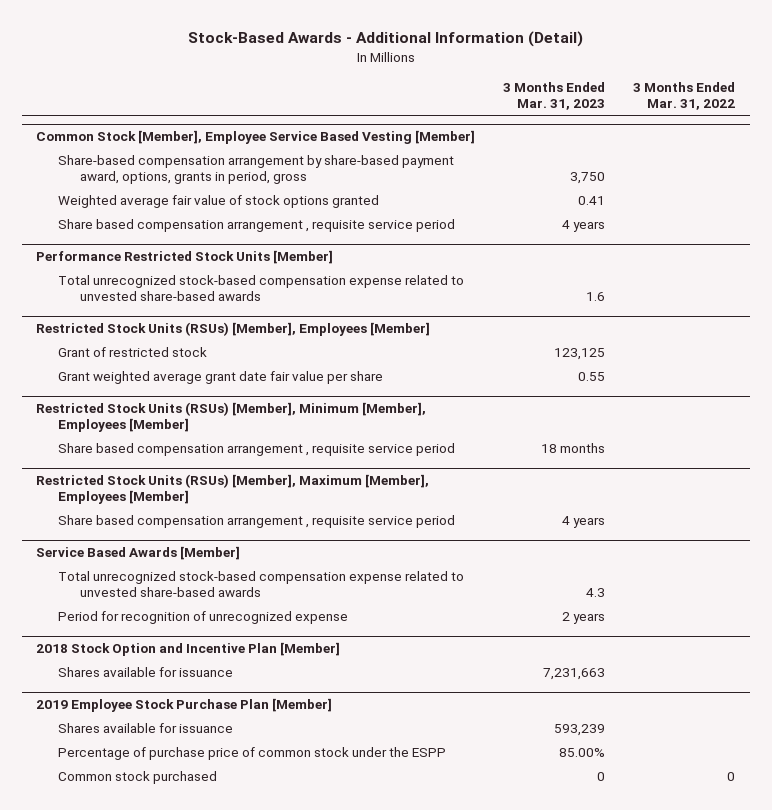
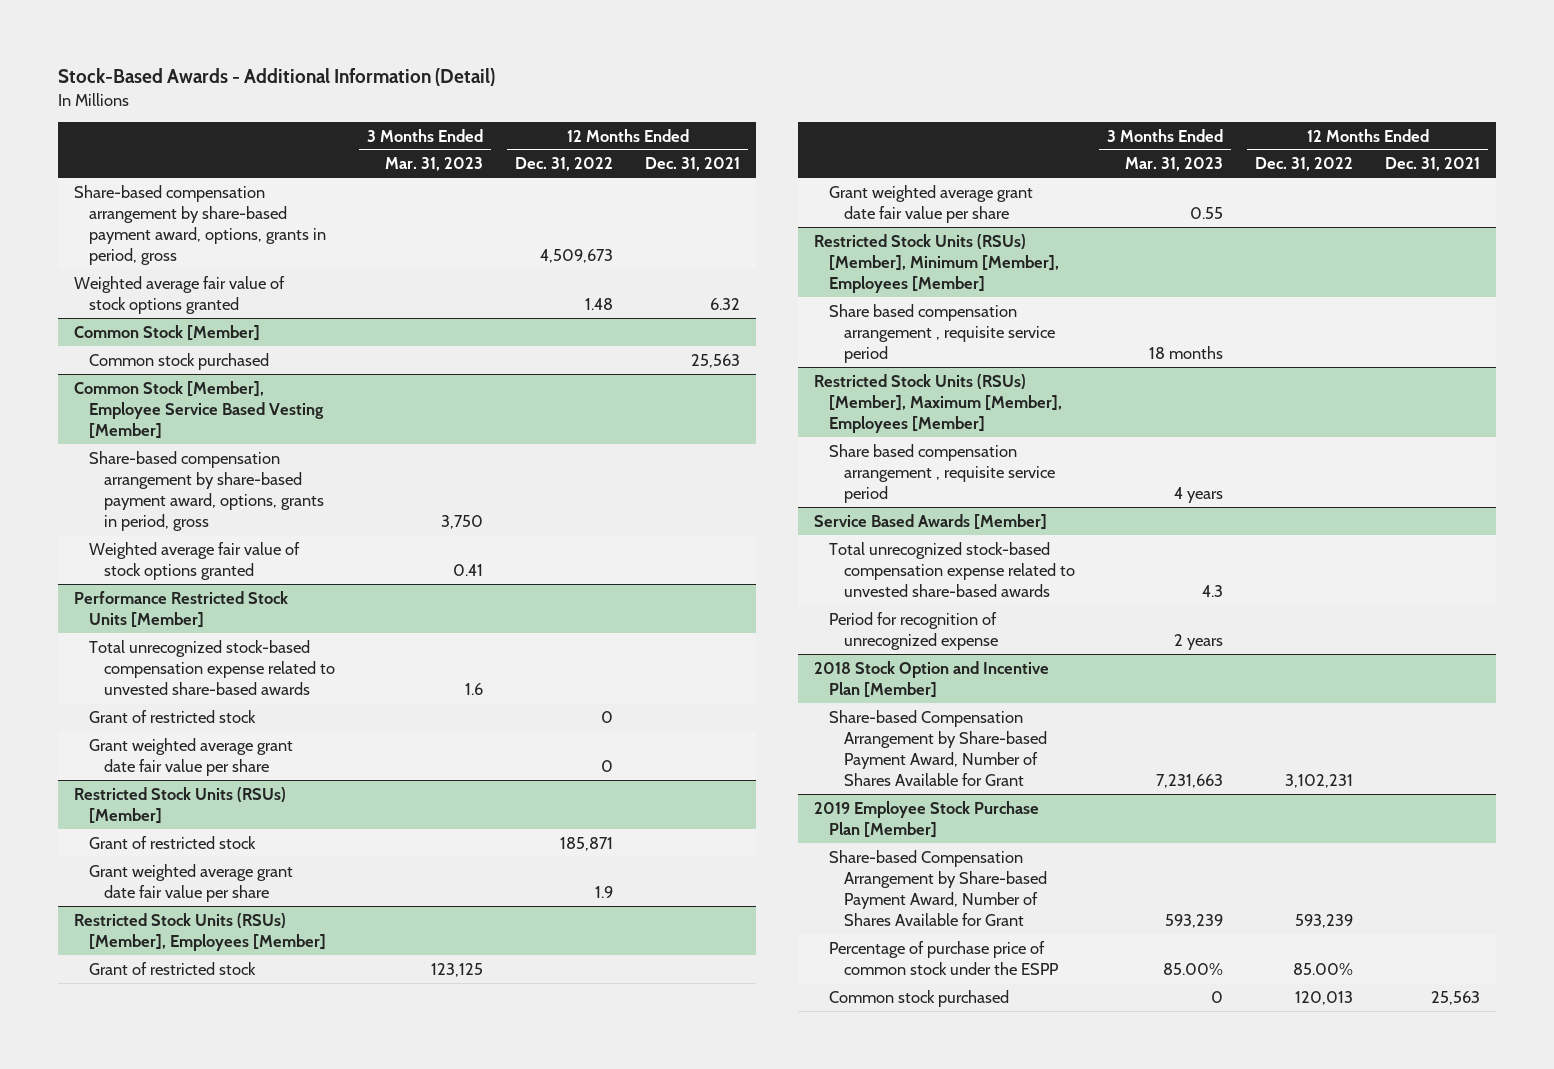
- | 3 Months Ended Mar. 31, 2023 | 3 Months Ended Mar. 31, 2022
+ | 3 Months Ended Mar. 31, 2023 | 12 Months Ended Dec. 31, 2022 | 12 Months Ended Dec. 31, 2021
+ Share-based compensation arrangement by share-based payment award, options, grants in period, gross | | 4,509,673 |
+ Weighted average fair value of stock options granted | | 1.48 | 6.32
+ Common Stock [Member]
+ Common stock purchased | | | 25,563
@ Common Stock [Member], Employee Service Based Vesting [Member]
- Share based compensation arrangement , requisite service period | 4 years |
@ Performance Restricted Stock Units [Member]
+ Grant of restricted stock | | 0 |
+ Grant weighted average grant date fair value per share | | 0 |
+ Restricted Stock Units (RSUs) [Member]
+ Grant of restricted stock | | 185,871 |
+ Grant weighted average grant date fair value per share | | 1.9 |
@ 2018 Stock Option and Incentive Plan [Member]
- Shares available for issuance | 7,231,663 |
+ Share-based Compensation Arrangement by Share-based Payment Award, Number of Shares Available for Grant | 7,231,663 | 3,102,231 |
@ 2019 Employee Stock Purchase Plan [Member]
- Shares available for issuance | 593,239 |
+ Share-based Compensation Arrangement by Share-based Payment Award, Number of Shares Available for Grant | 593,239 | 593,239 |

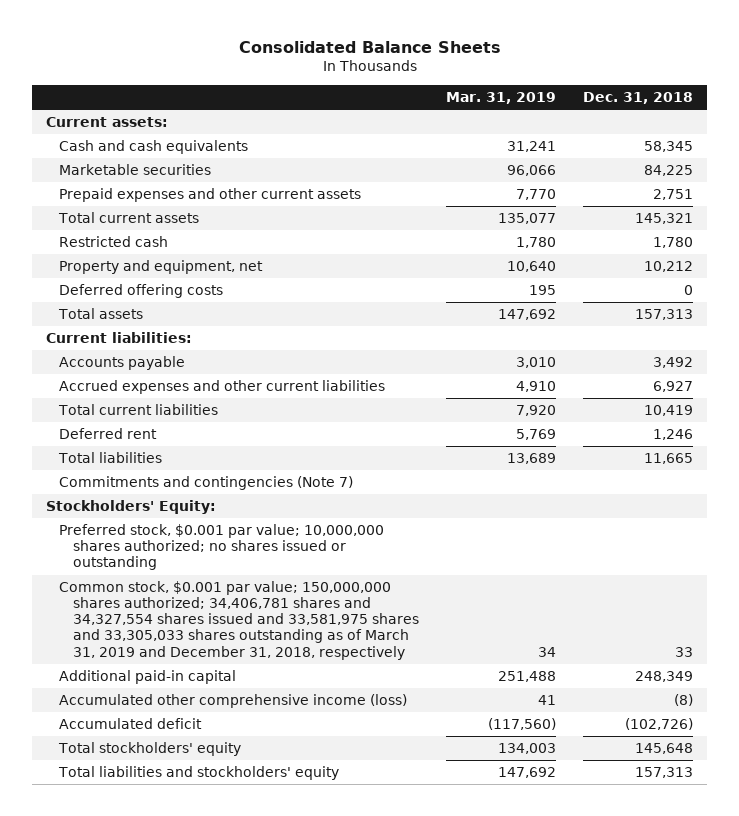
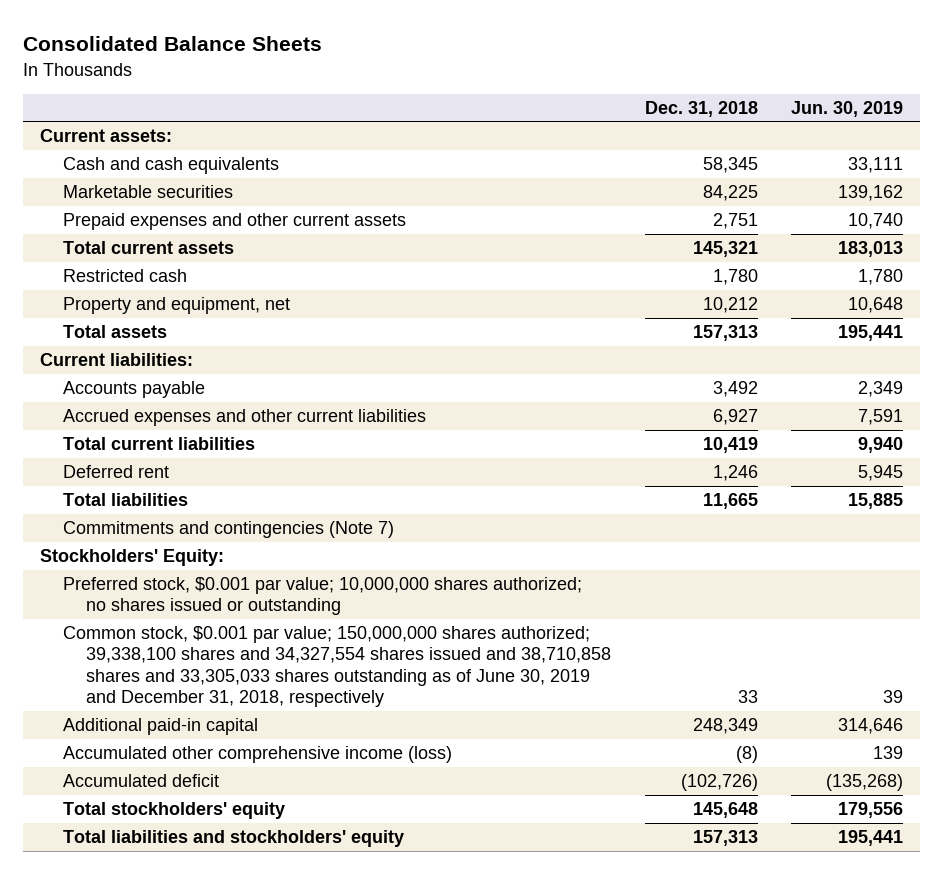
- | Mar. 31, 2019 | Dec. 31, 2018
+ | Dec. 31, 2018 | Jun. 30, 2019
- Deferred offering costs | 195 | 0
- Common stock, $0.001 par value; 150,000,000 shares authorized; 34,406,781 shares and 34,327,554 shares issued and 33,581,975 shares and 33,305,033 shares outstanding as of March 31, 2019 and December 31, 2018, respectively | 34 | 33
+ Common stock, $0.001 par value; 150,000,000 shares authorized; 39,338,100 shares and 34,327,554 shares issued and 38,710,858 shares and 33,305,033 shares outstanding as of June 30, 2019 and December 31, 2018, respectively | 33 | 39

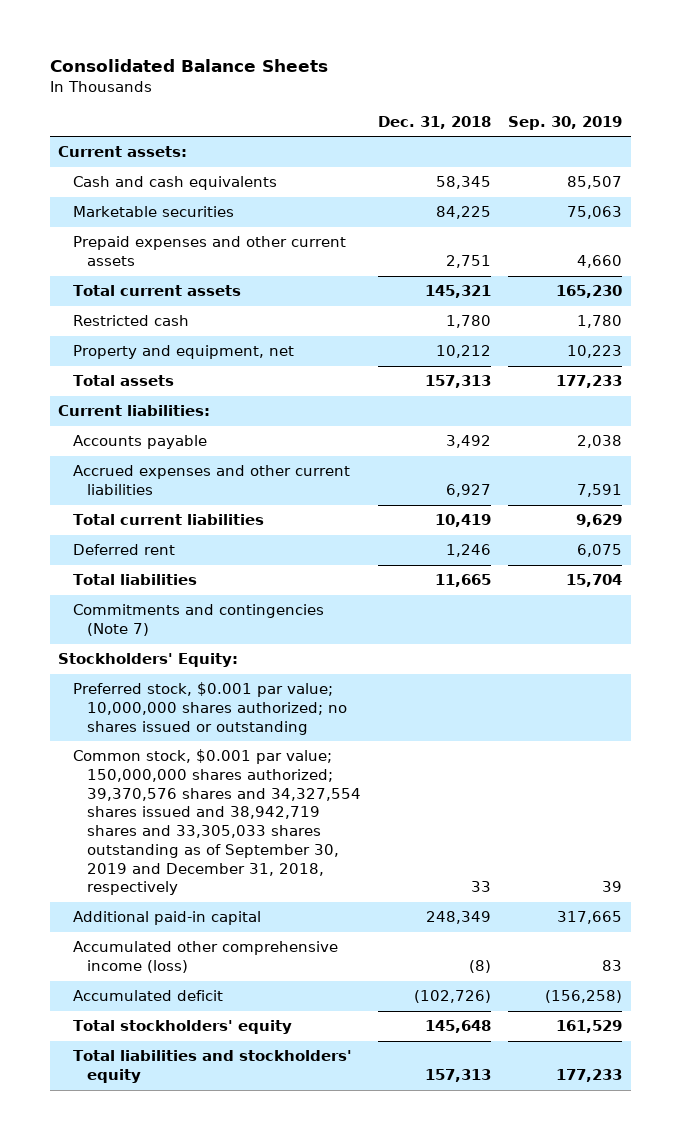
- | Dec. 31, 2018 | Jun. 30, 2019
+ | Dec. 31, 2018 | Sep. 30, 2019
- Common stock, $0.001 par value; 150,000,000 shares authorized; 39,338,100 shares and 34,327,554 shares issued and 38,710,858 shares and 33,305,033 shares outstanding as of June 30, 2019 and December 31, 2018, respectively | 33 | 39
+ Common stock, $0.001 par value; 150,000,000 shares authorized; 39,370,576 shares and 34,327,554 shares issued and 38,942,719 shares and 33,305,033 shares outstanding as of September 30, 2019 and December 31, 2018, respectively | 33 | 39

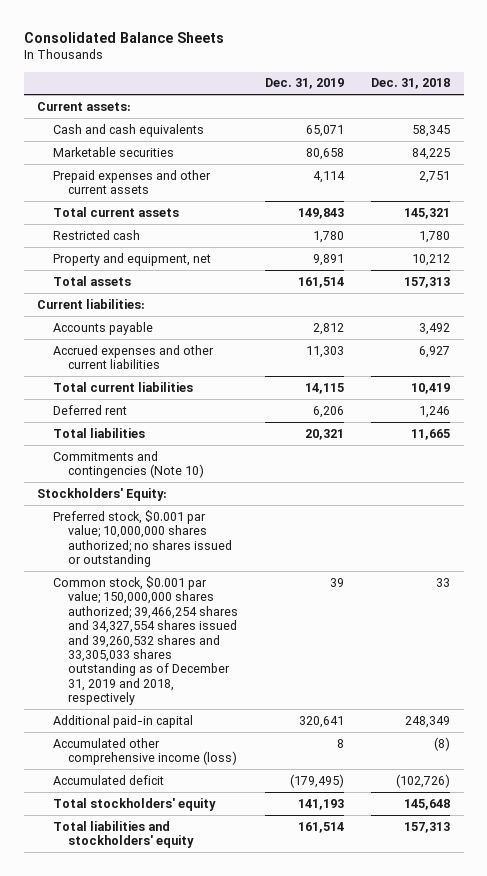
- | Dec. 31, 2018 | Sep. 30, 2019
+ | Dec. 31, 2019 | Dec. 31, 2018
- Commitments and contingencies (Note 7)
+ Commitments and contingencies (Note 10)
- Common stock, $0.001 par value; 150,000,000 shares authorized; 39,370,576 shares and 34,327,554 shares issued and 38,942,719 shares and 33,305,033 shares outstanding as of September 30, 2019 and December 31, 2018, respectively | 33 | 39
+ Common stock, $0.001 par value; 150,000,000 shares authorized; 39,466,254 shares and 34,327,554 shares issued and 39,260,532 shares and 33,305,033 shares outstanding as of December 31, 2019 and 2018, respectively | 39 | 33

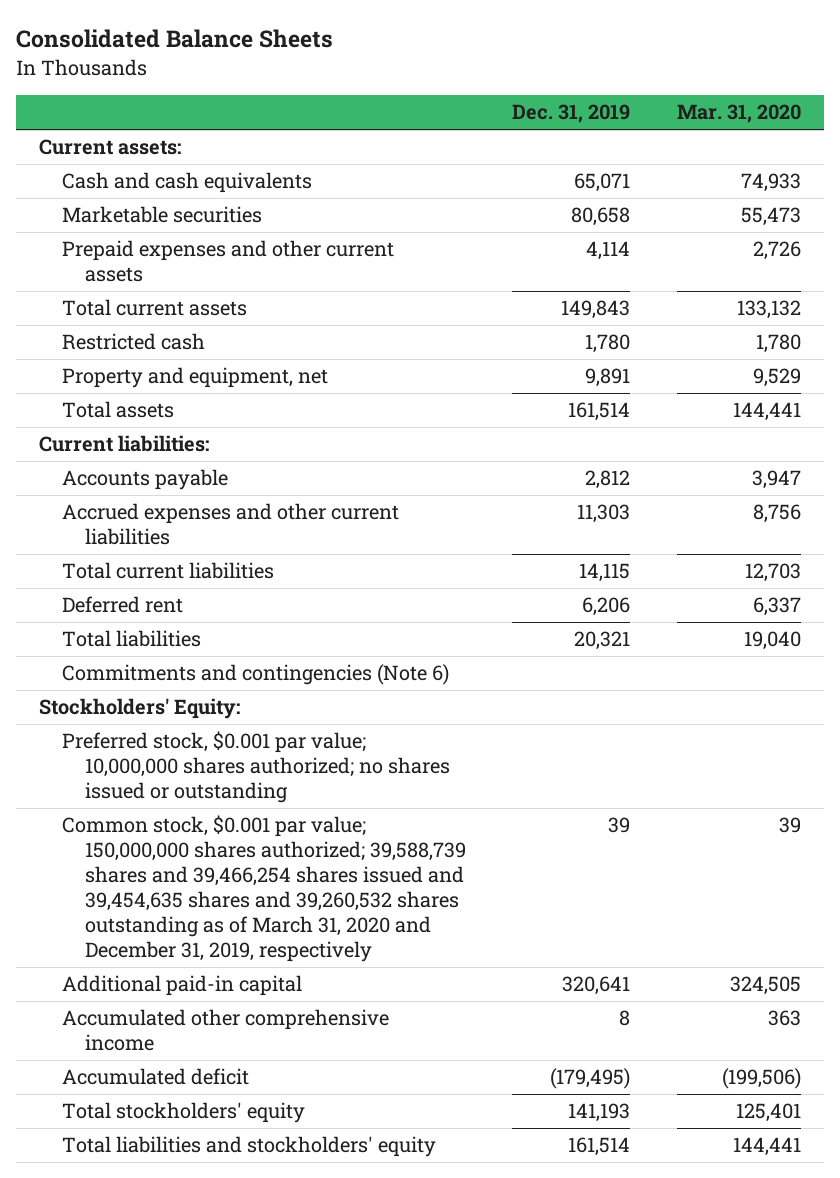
- | Dec. 31, 2019 | Dec. 31, 2018
+ | Dec. 31, 2019 | Mar. 31, 2020
- Commitments and contingencies (Note 10)
+ Commitments and contingencies (Note 6)
- Common stock, $0.001 par value; 150,000,000 shares authorized; 39,466,254 shares and 34,327,554 shares issued and 39,260,532 shares and 33,305,033 shares outstanding as of December 31, 2019 and 2018, respectively | 39 | 33
+ Common stock, $0.001 par value; 150,000,000 shares authorized; 39,588,739 shares and 39,466,254 shares issued and 39,454,635 shares and 39,260,532 shares outstanding as of March 31, 2020 and December 31, 2019, respectively | 39 | 39
- Accumulated other comprehensive income (loss) | 8 | (8)
+ Accumulated other comprehensive income | 8 | 363

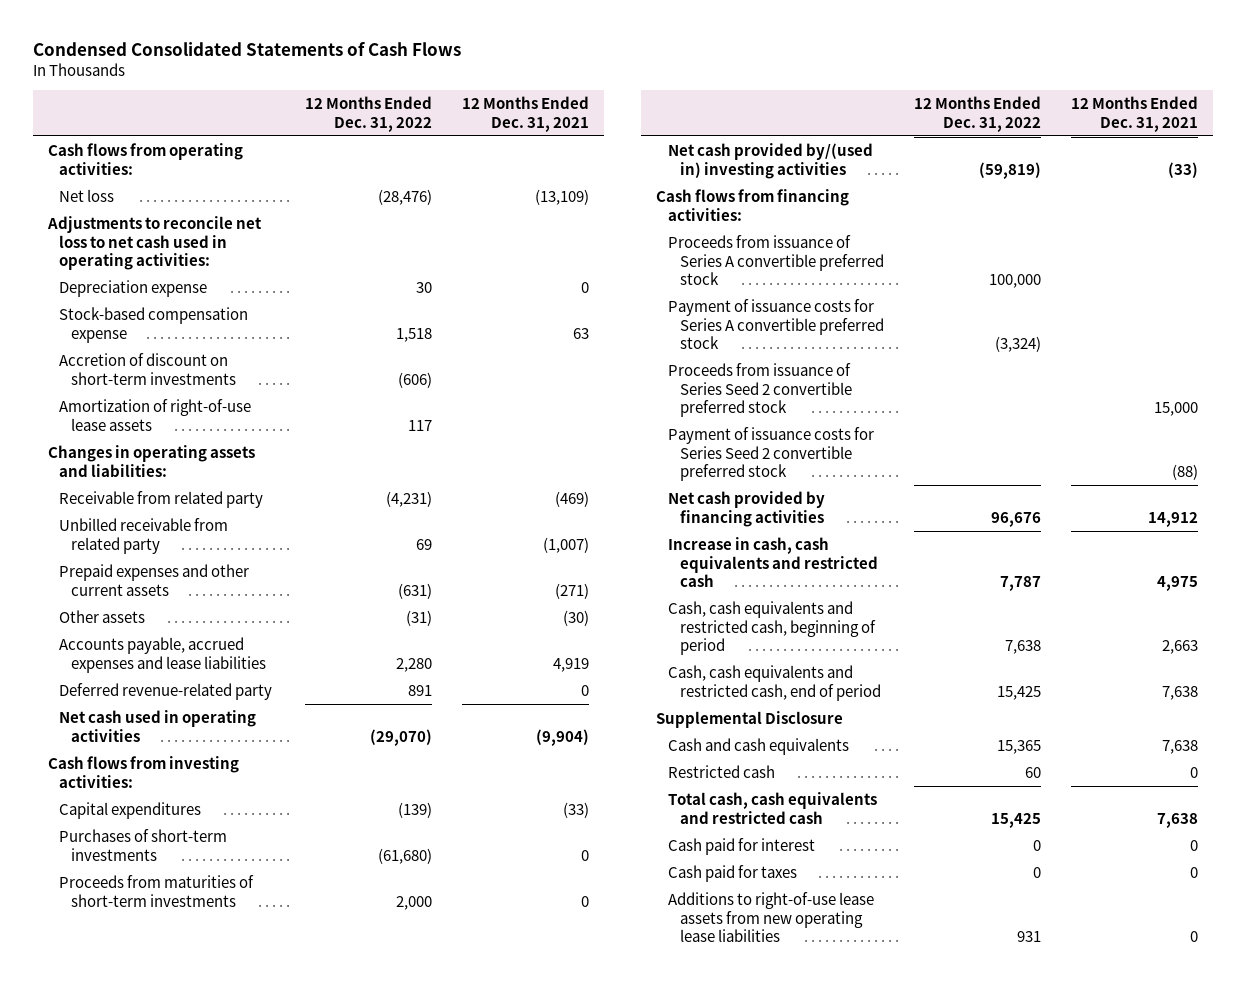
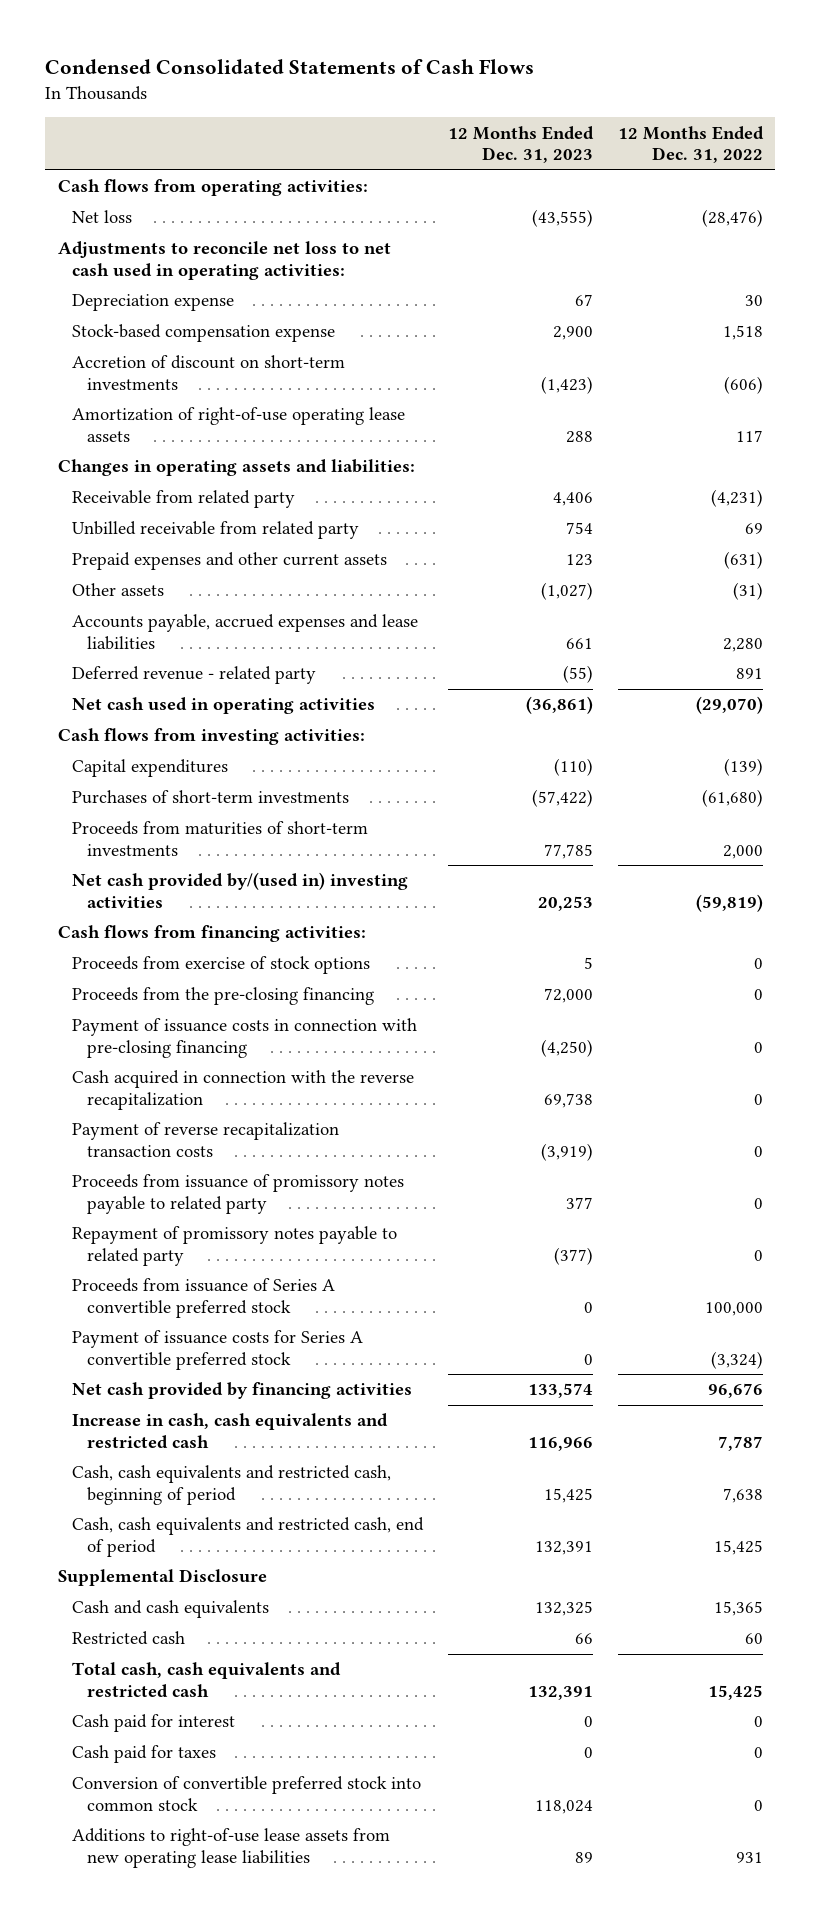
- | 12 Months Ended Dec. 31, 2022 | 12 Months Ended Dec. 31, 2021
+ | 12 Months Ended Dec. 31, 2023 | 12 Months Ended Dec. 31, 2022
- Amortization of right-of-use lease assets | 117 |
+ Amortization of right-of-use operating lease assets | 288 | 117
- Deferred revenue-related party | 891 | 0
+ Deferred revenue - related party | (55) | 891
+ Proceeds from exercise of stock options | 5 | 0
+ Proceeds from the pre-closing financing | 72,000 | 0
+ Payment of issuance costs in connection with pre-closing financing | (4,250) | 0
+ Cash acquired in connection with the reverse recapitalization | 69,738 | 0
+ Payment of reverse recapitalization transaction costs | (3,919) | 0
+ Proceeds from issuance of promissory notes payable to related party | 377 | 0
+ Repayment of promissory notes payable to related party | (377) | 0
- Proceeds from issuance of Series Seed 2 convertible preferred stock | | 15,000
- Payment of issuance costs for Series Seed 2 convertible preferred stock | | (88)
+ Conversion of convertible preferred stock into common stock | 118,024 | 0

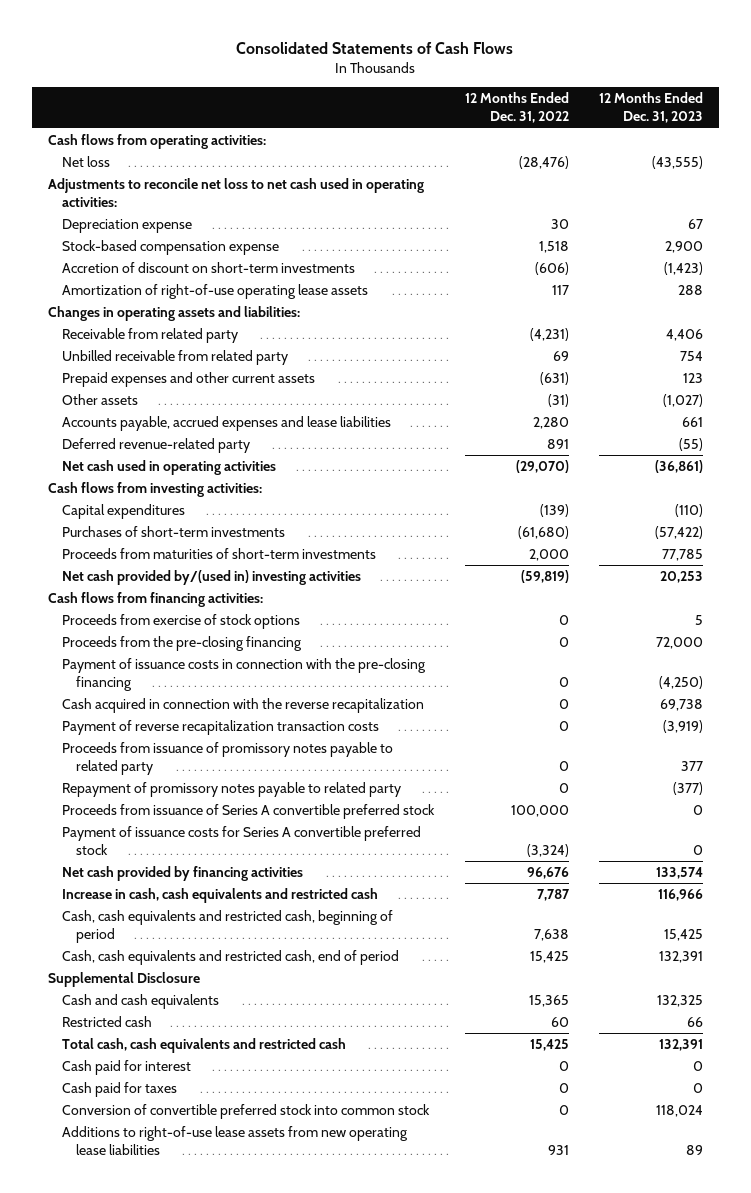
- Condensed Consolidated Statements of Cash Flows
+ Consolidated Statements of Cash Flows
- | 12 Months Ended Dec. 31, 2023 | 12 Months Ended Dec. 31, 2022
+ | 12 Months Ended Dec. 31, 2022 | 12 Months Ended Dec. 31, 2023
- Deferred revenue - related party | (55) | 891
+ Deferred revenue-related party | 891 | (55)
- Payment of issuance costs in connection with pre-closing financing | (4,250) | 0
+ Payment of issuance costs in connection with the pre-closing financing | 0 | (4,250)

